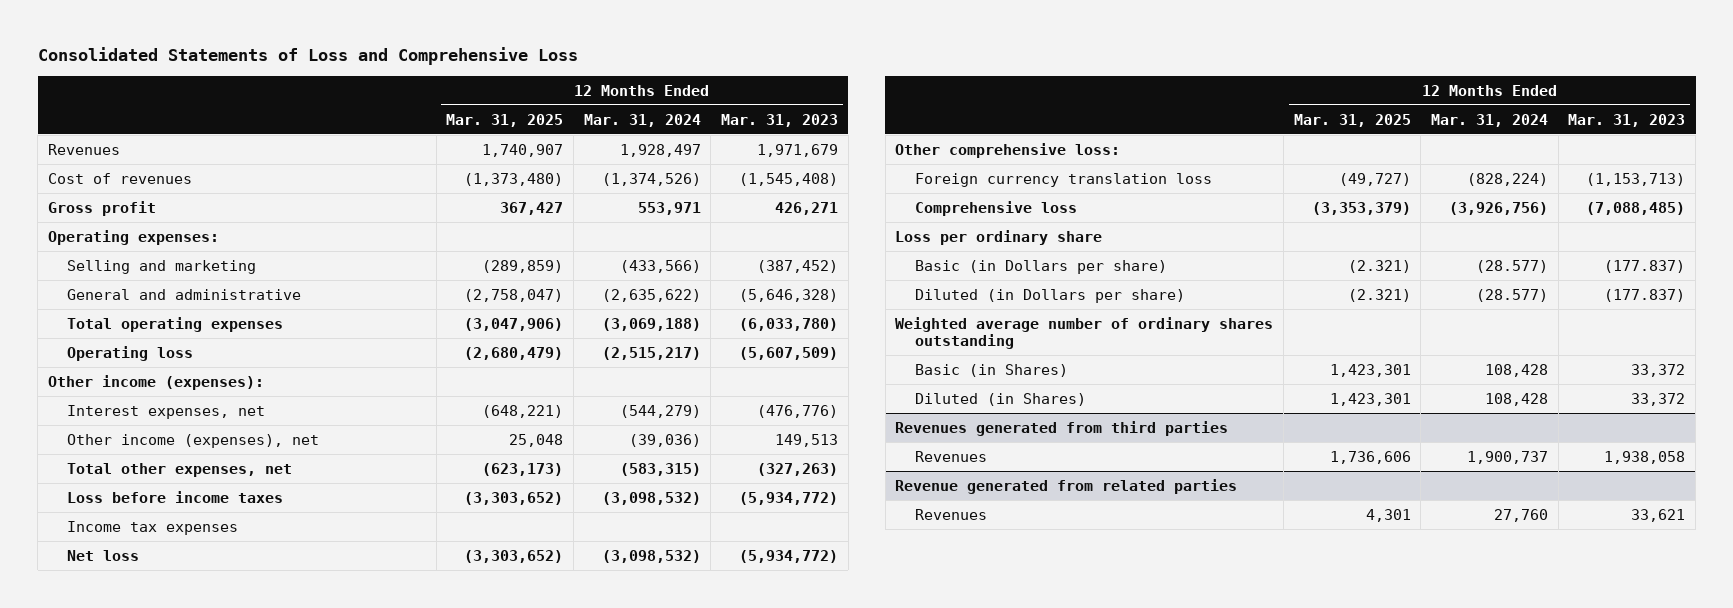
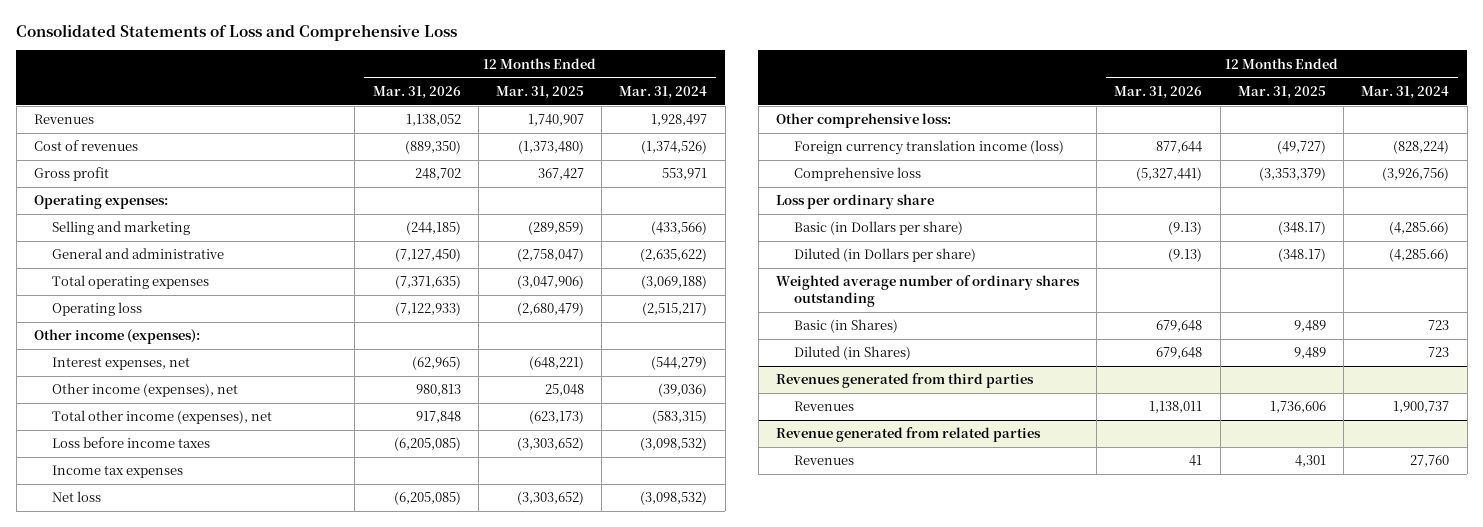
- | 12 Months Ended Mar. 31, 2025 | 12 Months Ended Mar. 31, 2024 | 12 Months Ended Mar. 31, 2023
+ | 12 Months Ended Mar. 31, 2026 | 12 Months Ended Mar. 31, 2025 | 12 Months Ended Mar. 31, 2024
- Total other expenses, net | (623,173) | (583,315) | (327,263)
+ Total other income (expenses), net | 917,848 | (623,173) | (583,315)
- Foreign currency translation loss | (49,727) | (828,224) | (1,153,713)
+ Foreign currency translation income (loss) | 877,644 | (49,727) | (828,224)
- Basic (in Dollars per share) | (2.321) | (28.577) | (177.837)
- Diluted (in Dollars per share) | (2.321) | (28.577) | (177.837)
+ Basic (in Dollars per share) | (9.13) | (348.17) | (4,285.66)
+ Diluted (in Dollars per share) | (9.13) | (348.17) | (4,285.66)
- Basic (in Shares) | 1,423,301 | 108,428 | 33,372
- Diluted (in Shares) | 1,423,301 | 108,428 | 33,372
+ Basic (in Shares) | 679,648 | 9,489 | 723
+ Diluted (in Shares) | 679,648 | 9,489 | 723

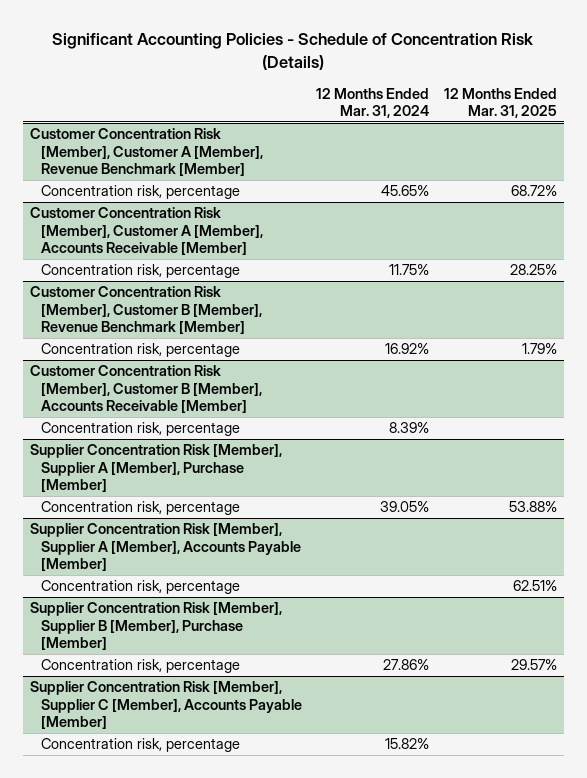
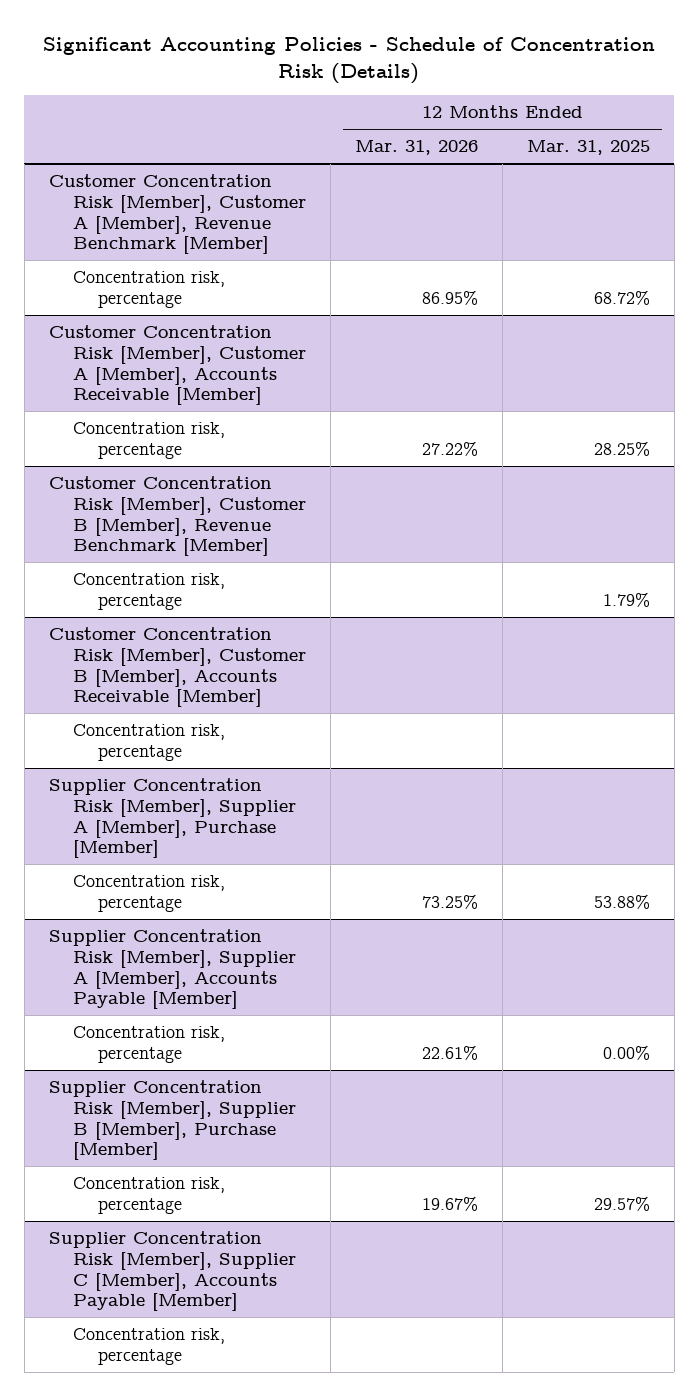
- | 12 Months Ended Mar. 31, 2024 | 12 Months Ended Mar. 31, 2025
+ | 12 Months Ended Mar. 31, 2026 | 12 Months Ended Mar. 31, 2025
@ Supplier Concentration Risk [Member], Supplier A [Member], Accounts Payable [Member]
- Concentration risk, percentage | | 62.51%
+ Concentration risk, percentage | 22.61% | 0.00%

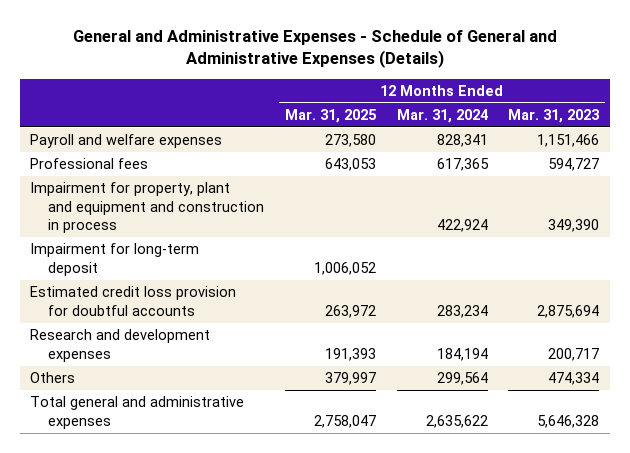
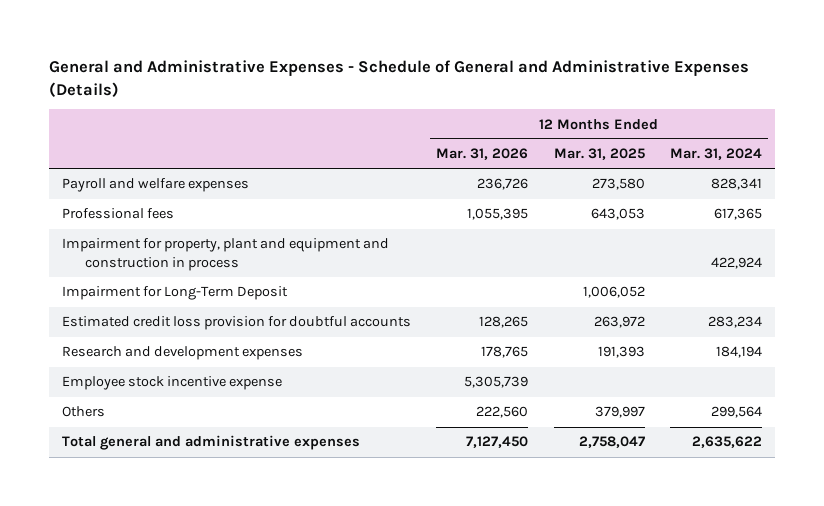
- | 12 Months Ended Mar. 31, 2025 | 12 Months Ended Mar. 31, 2024 | 12 Months Ended Mar. 31, 2023
+ | 12 Months Ended Mar. 31, 2026 | 12 Months Ended Mar. 31, 2025 | 12 Months Ended Mar. 31, 2024
- Impairment for long-term deposit | 1,006,052 | |
+ Impairment for Long-Term Deposit | | 1,006,052 |
+ Employee stock incentive expense | 5,305,739 | |

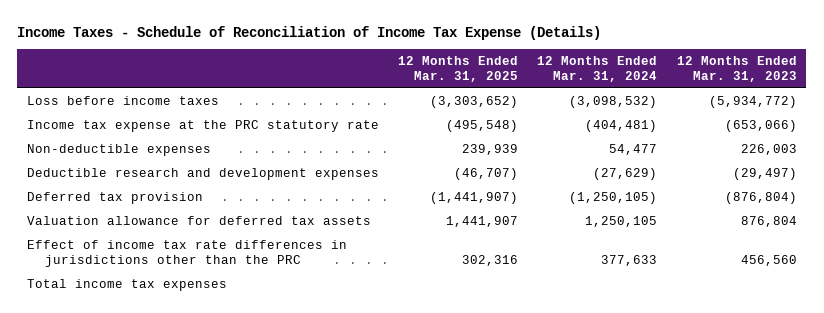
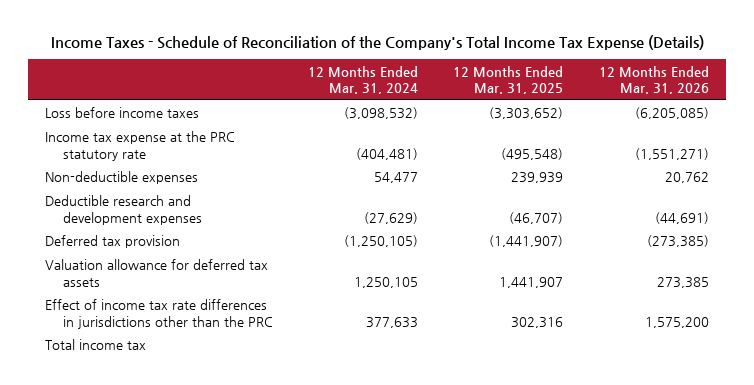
- Income Taxes - Schedule of Reconciliation of Income Tax Expense (Details)
+ Income Taxes - Schedule of Reconciliation of the Company's Total Income Tax Expense (Details)
- | 12 Months Ended Mar. 31, 2025 | 12 Months Ended Mar. 31, 2024 | 12 Months Ended Mar. 31, 2023
+ | 12 Months Ended Mar. 31, 2024 | 12 Months Ended Mar. 31, 2025 | 12 Months Ended Mar. 31, 2026
- Total income tax expenses
+ Total income tax

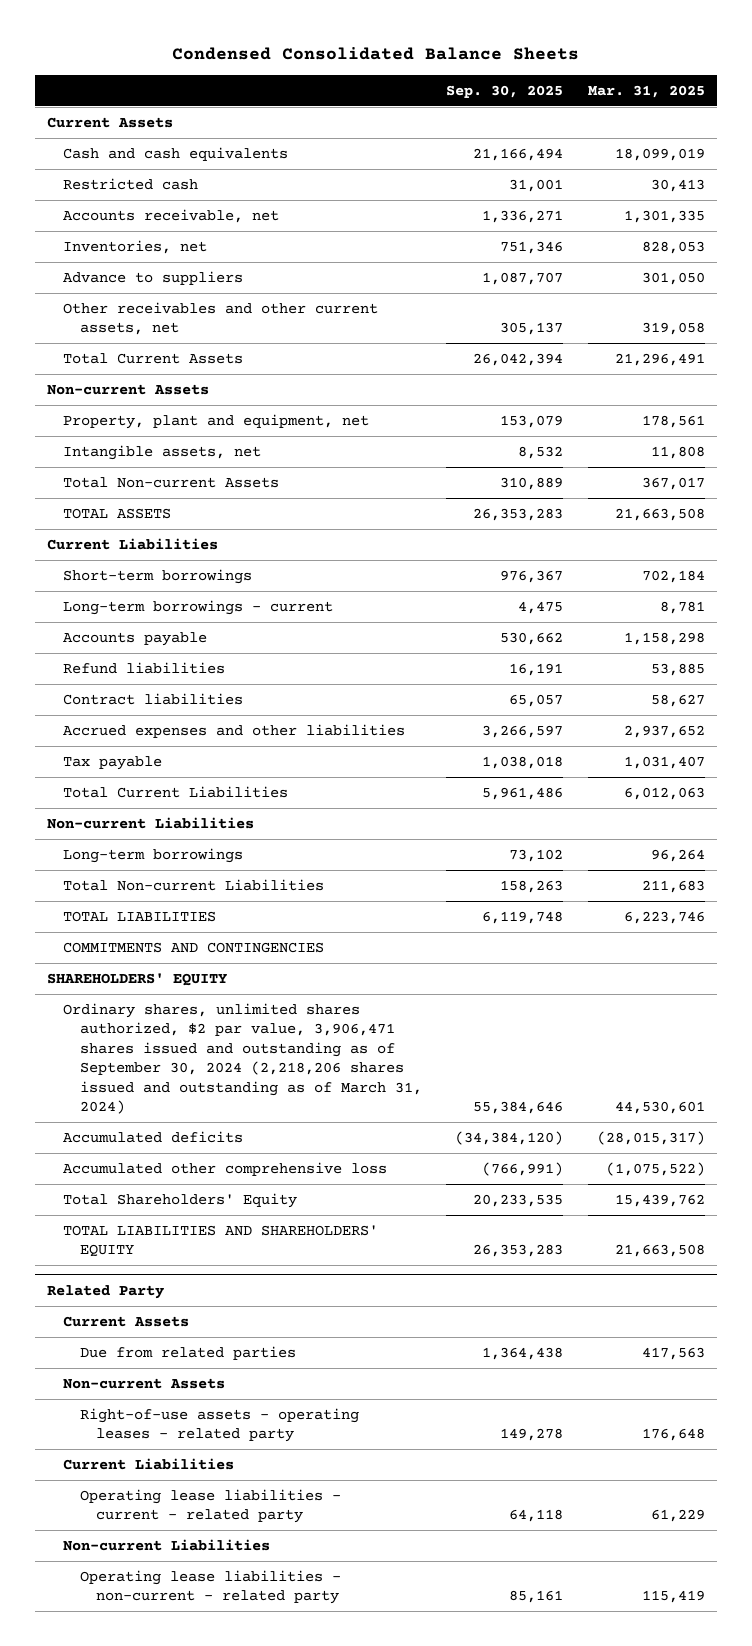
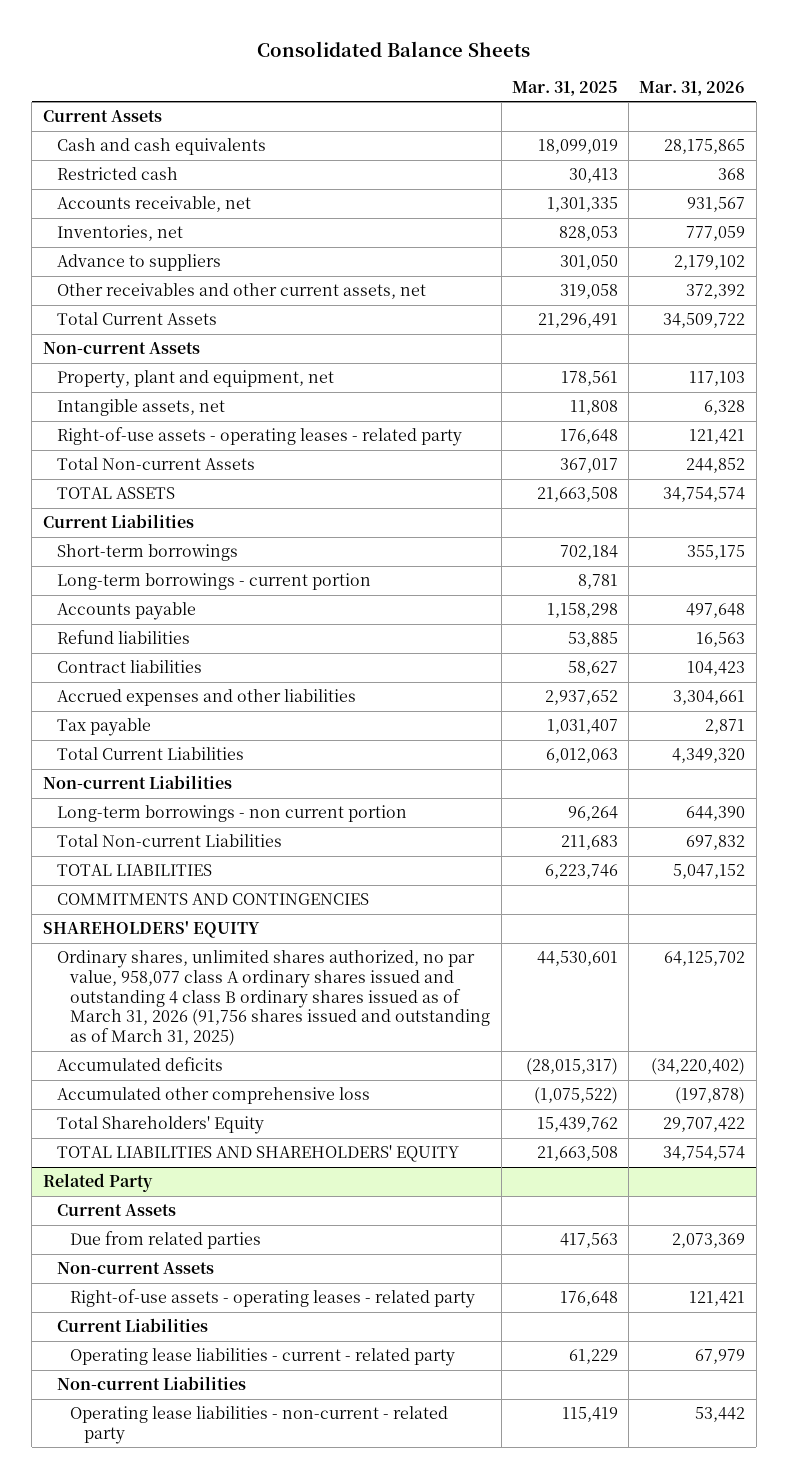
- Condensed Consolidated Balance Sheets
+ Consolidated Balance Sheets
- | Sep. 30, 2025 | Mar. 31, 2025
+ | Mar. 31, 2025 | Mar. 31, 2026
+ Right-of-use assets - operating leases - related party | 176,648 | 121,421
- Long-term borrowings - current | 4,475 | 8,781
+ Long-term borrowings - current portion | 8,781 |
- Long-term borrowings | 73,102 | 96,264
+ Long-term borrowings - non current portion | 96,264 | 644,390
- Ordinary shares, unlimited shares authorized, $2 par value, 3,906,471 shares issued and outstanding as of September 30, 2024 (2,218,206 shares issued and outstanding as of March 31, 2024) | 55,384,646 | 44,530,601
+ Ordinary shares, unlimited shares authorized, no par value, 958,077 class A ordinary shares issued and outstanding 4 class B ordinary shares issued as of March 31, 2026 (91,756 shares issued and outstanding as of March 31, 2025) | 44,530,601 | 64,125,702

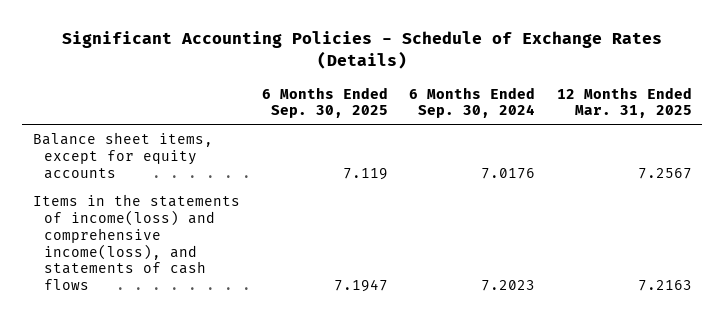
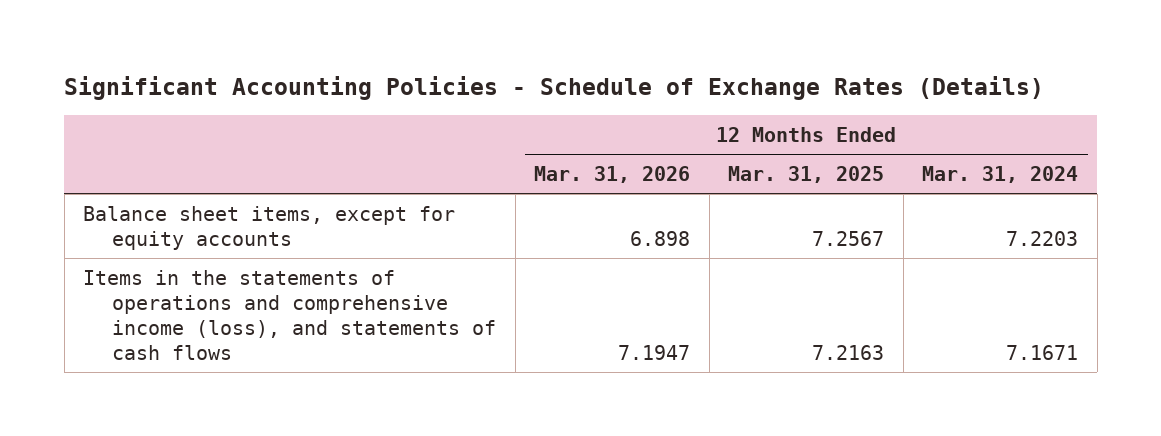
- | 6 Months Ended Sep. 30, 2025 | 6 Months Ended Sep. 30, 2024 | 12 Months Ended Mar. 31, 2025
+ | 12 Months Ended Mar. 31, 2026 | 12 Months Ended Mar. 31, 2025 | 12 Months Ended Mar. 31, 2024
- Items in the statements of income(loss) and comprehensive income(loss), and statements of cash flows | 7.1947 | 7.2023 | 7.2163
+ Items in the statements of operations and comprehensive income (loss), and statements of cash flows | 7.1947 | 7.2163 | 7.1671

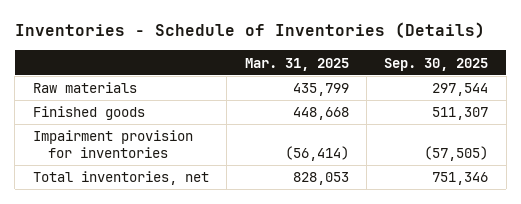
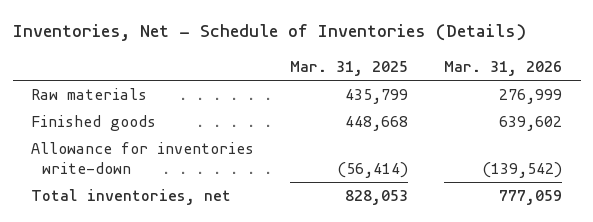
- Inventories - Schedule of Inventories (Details)
+ Inventories, Net - Schedule of Inventories (Details)
- | Mar. 31, 2025 | Sep. 30, 2025
+ | Mar. 31, 2025 | Mar. 31, 2026
- Impairment provision for inventories | (56,414) | (57,505)
+ Allowance for inventories write-down | (56,414) | (139,542)

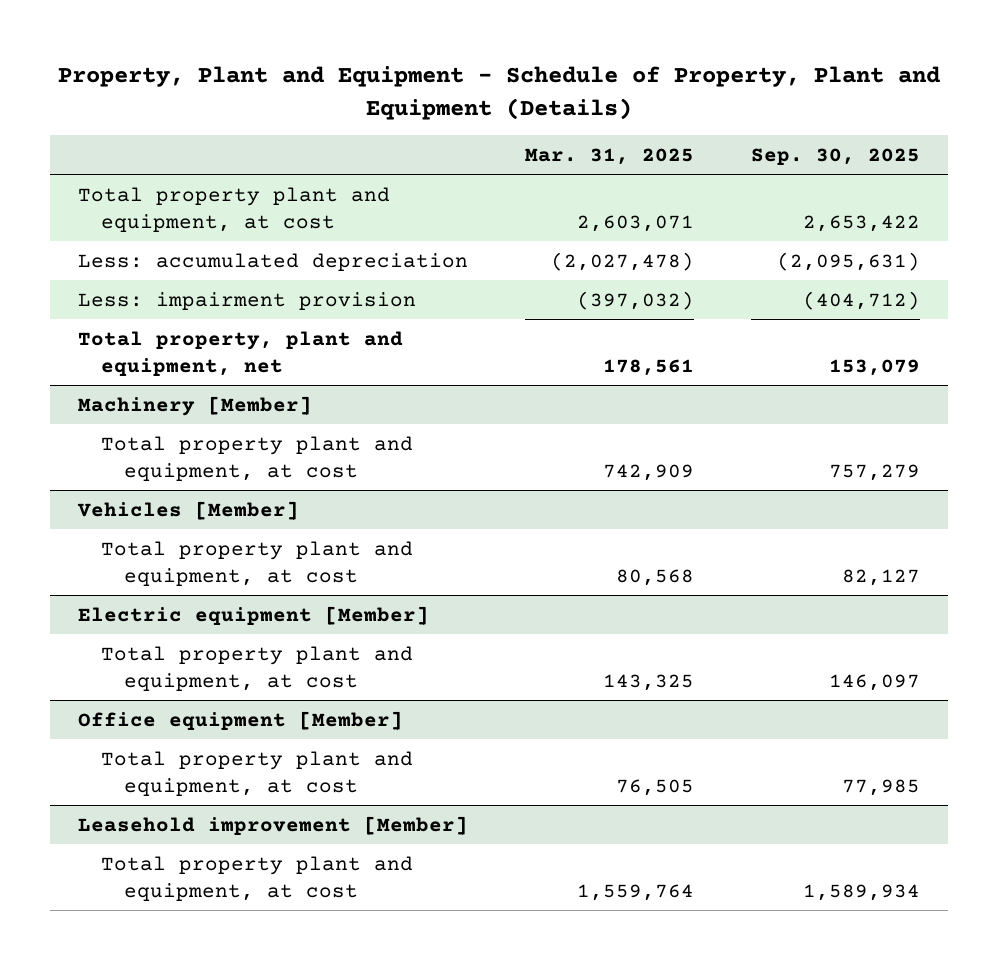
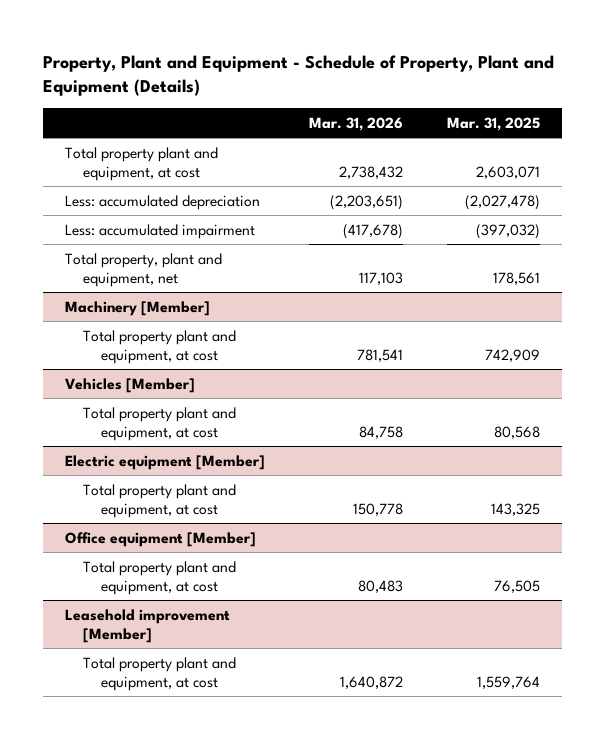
- | Mar. 31, 2025 | Sep. 30, 2025
+ | Mar. 31, 2026 | Mar. 31, 2025
- Less: impairment provision | (397,032) | (404,712)
+ Less: accumulated impairment | (417,678) | (397,032)

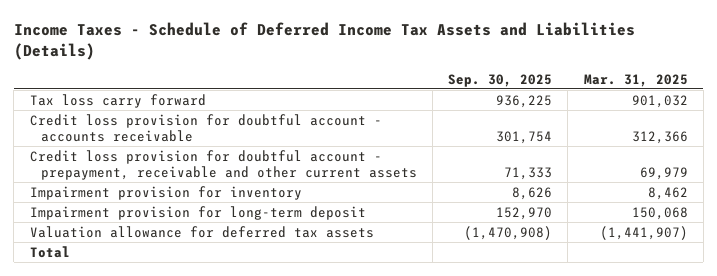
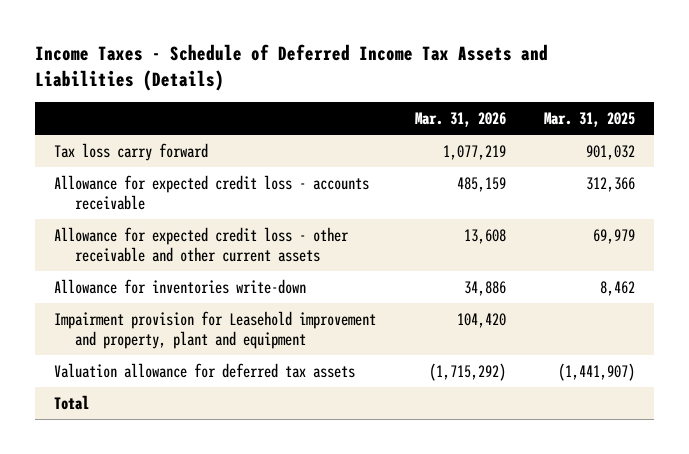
- | Sep. 30, 2025 | Mar. 31, 2025
+ | Mar. 31, 2026 | Mar. 31, 2025
- Credit loss provision for doubtful account - accounts receivable | 301,754 | 312,366
- Credit loss provision for doubtful account - prepayment, receivable and other current assets | 71,333 | 69,979
- Impairment provision for inventory | 8,626 | 8,462
- Impairment provision for long-term deposit | 152,970 | 150,068
+ Allowance for expected credit loss - accounts receivable | 485,159 | 312,366
+ Allowance for expected credit loss - other receivable and other current assets | 13,608 | 69,979
+ Allowance for inventories write-down | 34,886 | 8,462
+ Impairment provision for Leasehold improvement and property, plant and equipment | 104,420 |

